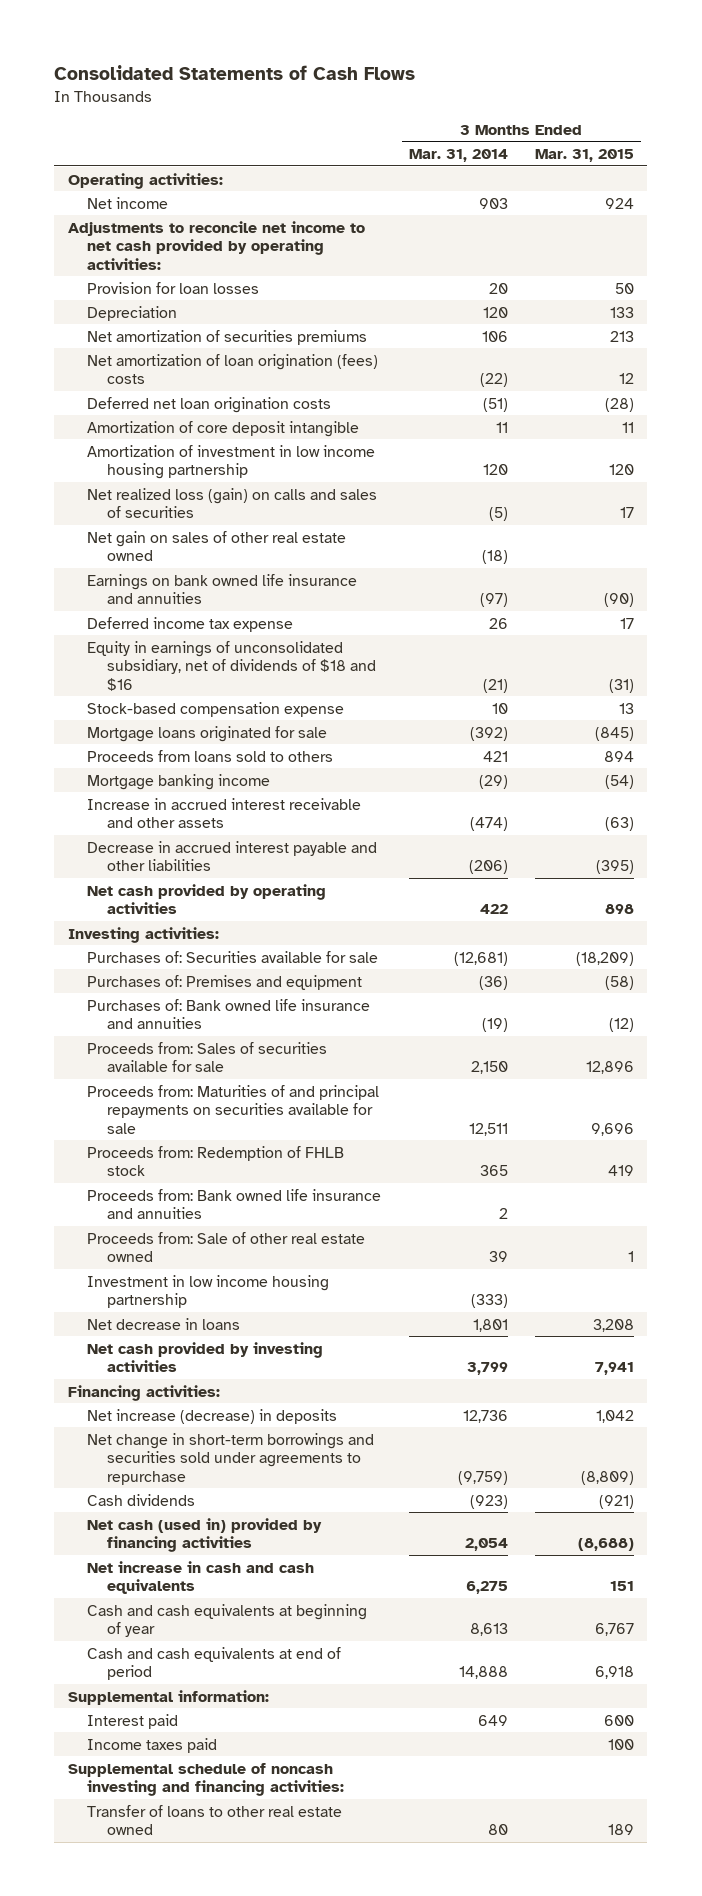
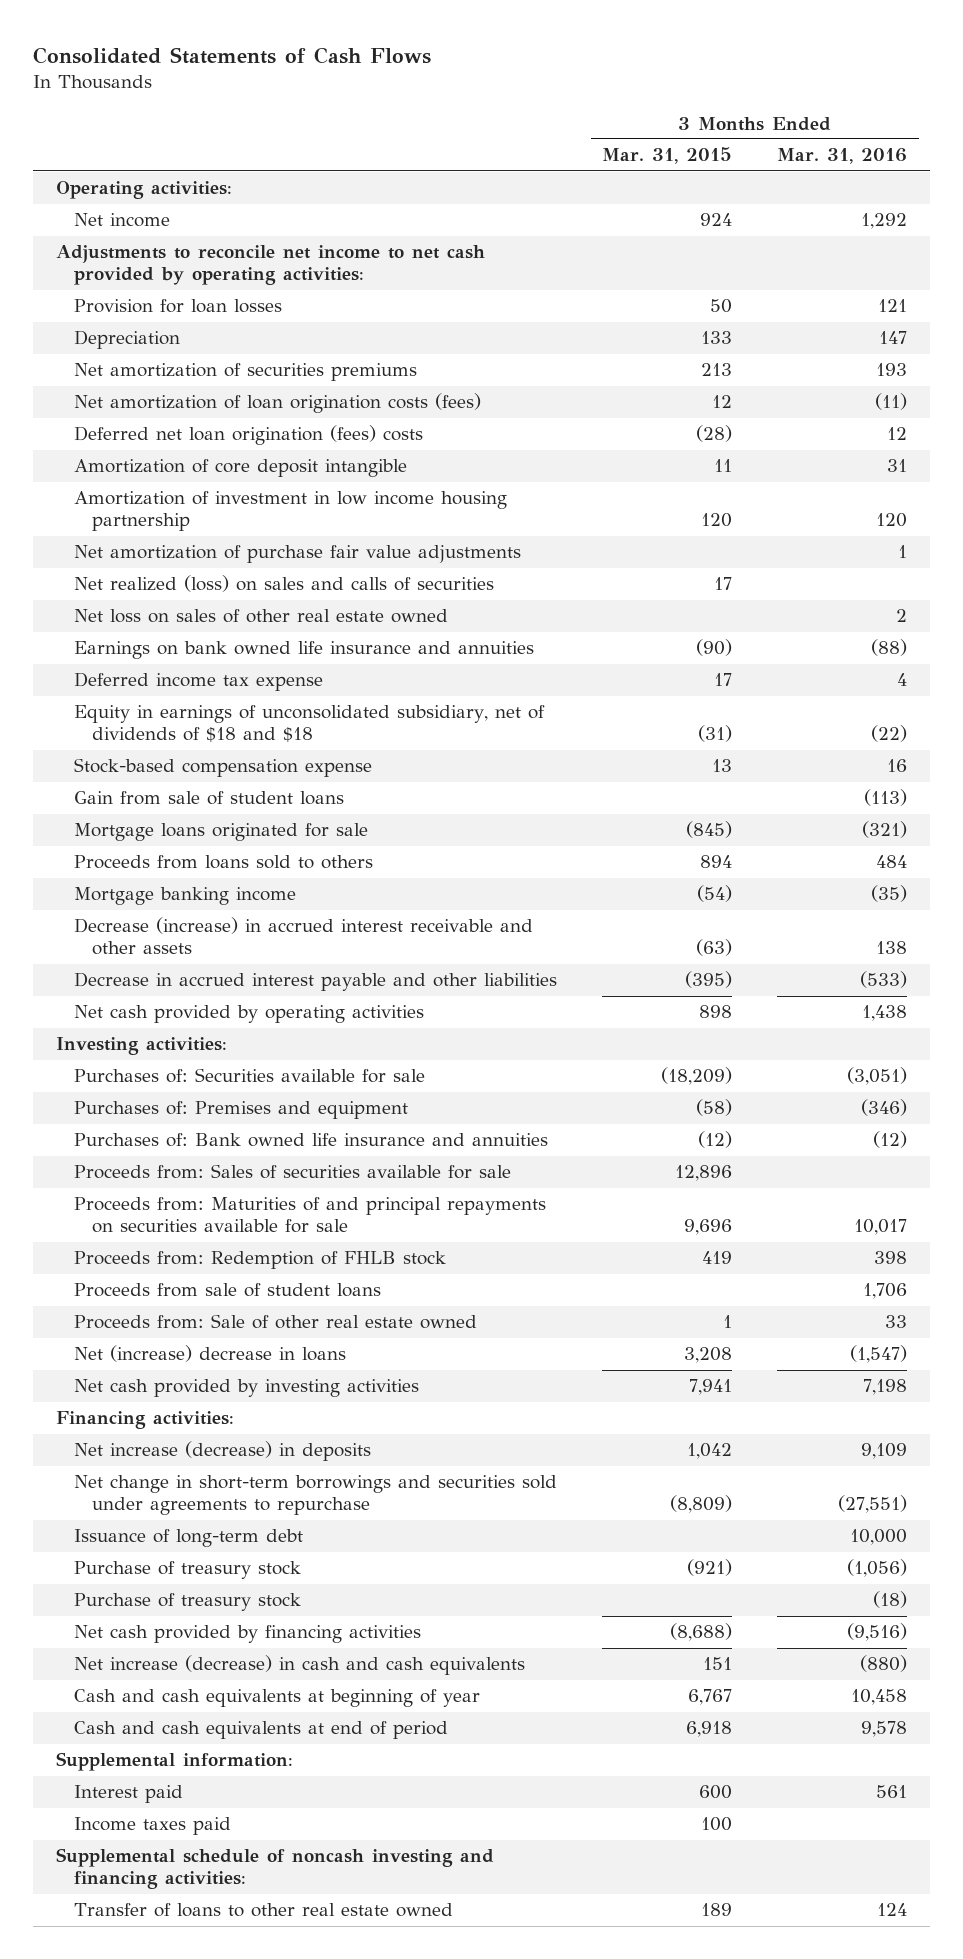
- | 3 Months Ended Mar. 31, 2014 | 3 Months Ended Mar. 31, 2015
+ | 3 Months Ended Mar. 31, 2015 | 3 Months Ended Mar. 31, 2016
- Net amortization of loan origination (fees) costs | (22) | 12
- Deferred net loan origination costs | (51) | (28)
+ Net amortization of loan origination costs (fees) | 12 | (11)
+ Deferred net loan origination (fees) costs | (28) | 12
- Net realized loss (gain) on calls and sales of securities | (5) | 17
- Net gain on sales of other real estate owned | (18) |
+ Net amortization of purchase fair value adjustments | | 1
+ Net realized (loss) on sales and calls of securities | 17 |
+ Net loss on sales of other real estate owned | | 2
- Equity in earnings of unconsolidated subsidiary, net of dividends of $18 and $16 | (21) | (31)
+ Equity in earnings of unconsolidated subsidiary, net of dividends of $18 and $18 | (31) | (22)
+ Gain from sale of student loans | | (113)
- Increase in accrued interest receivable and other assets | (474) | (63)
+ Decrease (increase) in accrued interest receivable and other assets | (63) | 138
- Proceeds from: Bank owned life insurance and annuities | 2 |
+ Proceeds from sale of student loans | | 1,706
- Investment in low income housing partnership | (333) |
- Net decrease in loans | 1,801 | 3,208
+ Net (increase) decrease in loans | 3,208 | (1,547)
- Cash dividends | (923) | (921)
- Net cash (used in) provided by financing activities | 2,054 | (8,688)
- Net increase in cash and cash equivalents | 6,275 | 151
+ Issuance of long-term debt | | 10,000
+ Purchase of treasury stock | (921) | (1,056)
+ Purchase of treasury stock | | (18)
+ Net cash provided by financing activities | (8,688) | (9,516)
+ Net increase (decrease) in cash and cash equivalents | 151 | (880)

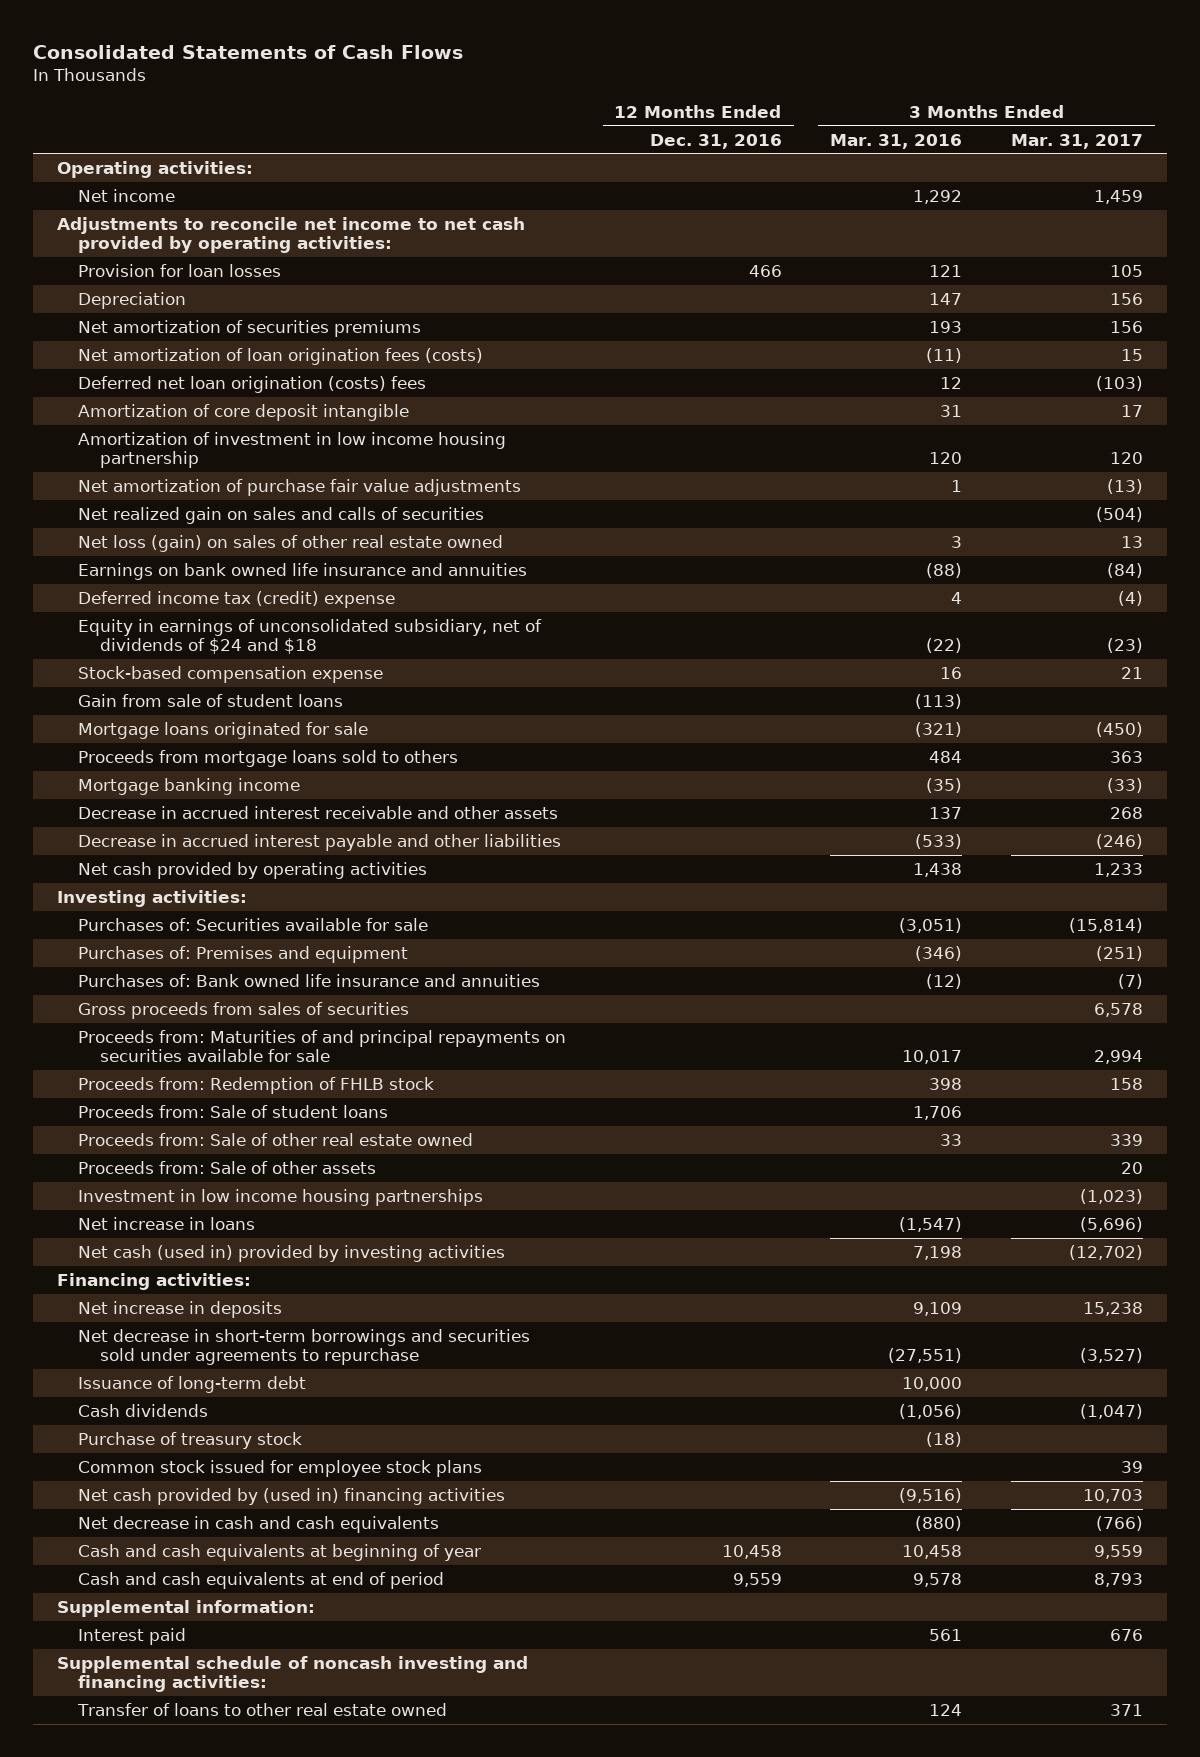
- | 3 Months Ended Mar. 31, 2015 | 3 Months Ended Mar. 31, 2016
+ | 12 Months Ended Dec. 31, 2016 | 3 Months Ended Mar. 31, 2016 | 3 Months Ended Mar. 31, 2017
- Net amortization of loan origination costs (fees) | 12 | (11)
- Deferred net loan origination (fees) costs | (28) | 12
+ Net amortization of loan origination fees (costs) | | (11) | 15
+ Deferred net loan origination (costs) fees | | 12 | (103)
- Net realized (loss) on sales and calls of securities | 17 |
- Net loss on sales of other real estate owned | | 2
+ Net realized gain on sales and calls of securities | | | (504)
+ Net loss (gain) on sales of other real estate owned | | 3 | 13
- Deferred income tax expense | 17 | 4
- Equity in earnings of unconsolidated subsidiary, net of dividends of $18 and $18 | (31) | (22)
+ Deferred income tax (credit) expense | | 4 | (4)
+ Equity in earnings of unconsolidated subsidiary, net of dividends of $24 and $18 | | (22) | (23)
- Proceeds from loans sold to others | 894 | 484
+ Proceeds from mortgage loans sold to others | | 484 | 363
- Decrease (increase) in accrued interest receivable and other assets | (63) | 138
+ Decrease in accrued interest receivable and other assets | | 137 | 268
- Proceeds from: Sales of securities available for sale | 12,896 |
+ Gross proceeds from sales of securities | | | 6,578
- Proceeds from sale of student loans | | 1,706
+ Proceeds from: Sale of student loans | | 1,706 |
- Net (increase) decrease in loans | 3,208 | (1,547)
- Net cash provided by investing activities | 7,941 | 7,198
+ Proceeds from: Sale of other assets | | | 20
+ Investment in low income housing partnerships | | | (1,023)
+ Net increase in loans | | (1,547) | (5,696)
+ Net cash (used in) provided by investing activities | | 7,198 | (12,702)
- Net increase (decrease) in deposits | 1,042 | 9,109
- Net change in short-term borrowings and securities sold under agreements to repurchase | (8,809) | (27,551)
+ Net increase in deposits | | 9,109 | 15,238
+ Net decrease in short-term borrowings and securities sold under agreements to repurchase | | (27,551) | (3,527)
- Purchase of treasury stock | (921) | (1,056)
+ Cash dividends | | (1,056) | (1,047)
- Net cash provided by financing activities | (8,688) | (9,516)
- Net increase (decrease) in cash and cash equivalents | 151 | (880)
+ Common stock issued for employee stock plans | | | 39
+ Net cash provided by (used in) financing activities | | (9,516) | 10,703
+ Net decrease in cash and cash equivalents | | (880) | (766)
- Income taxes paid | 100 |

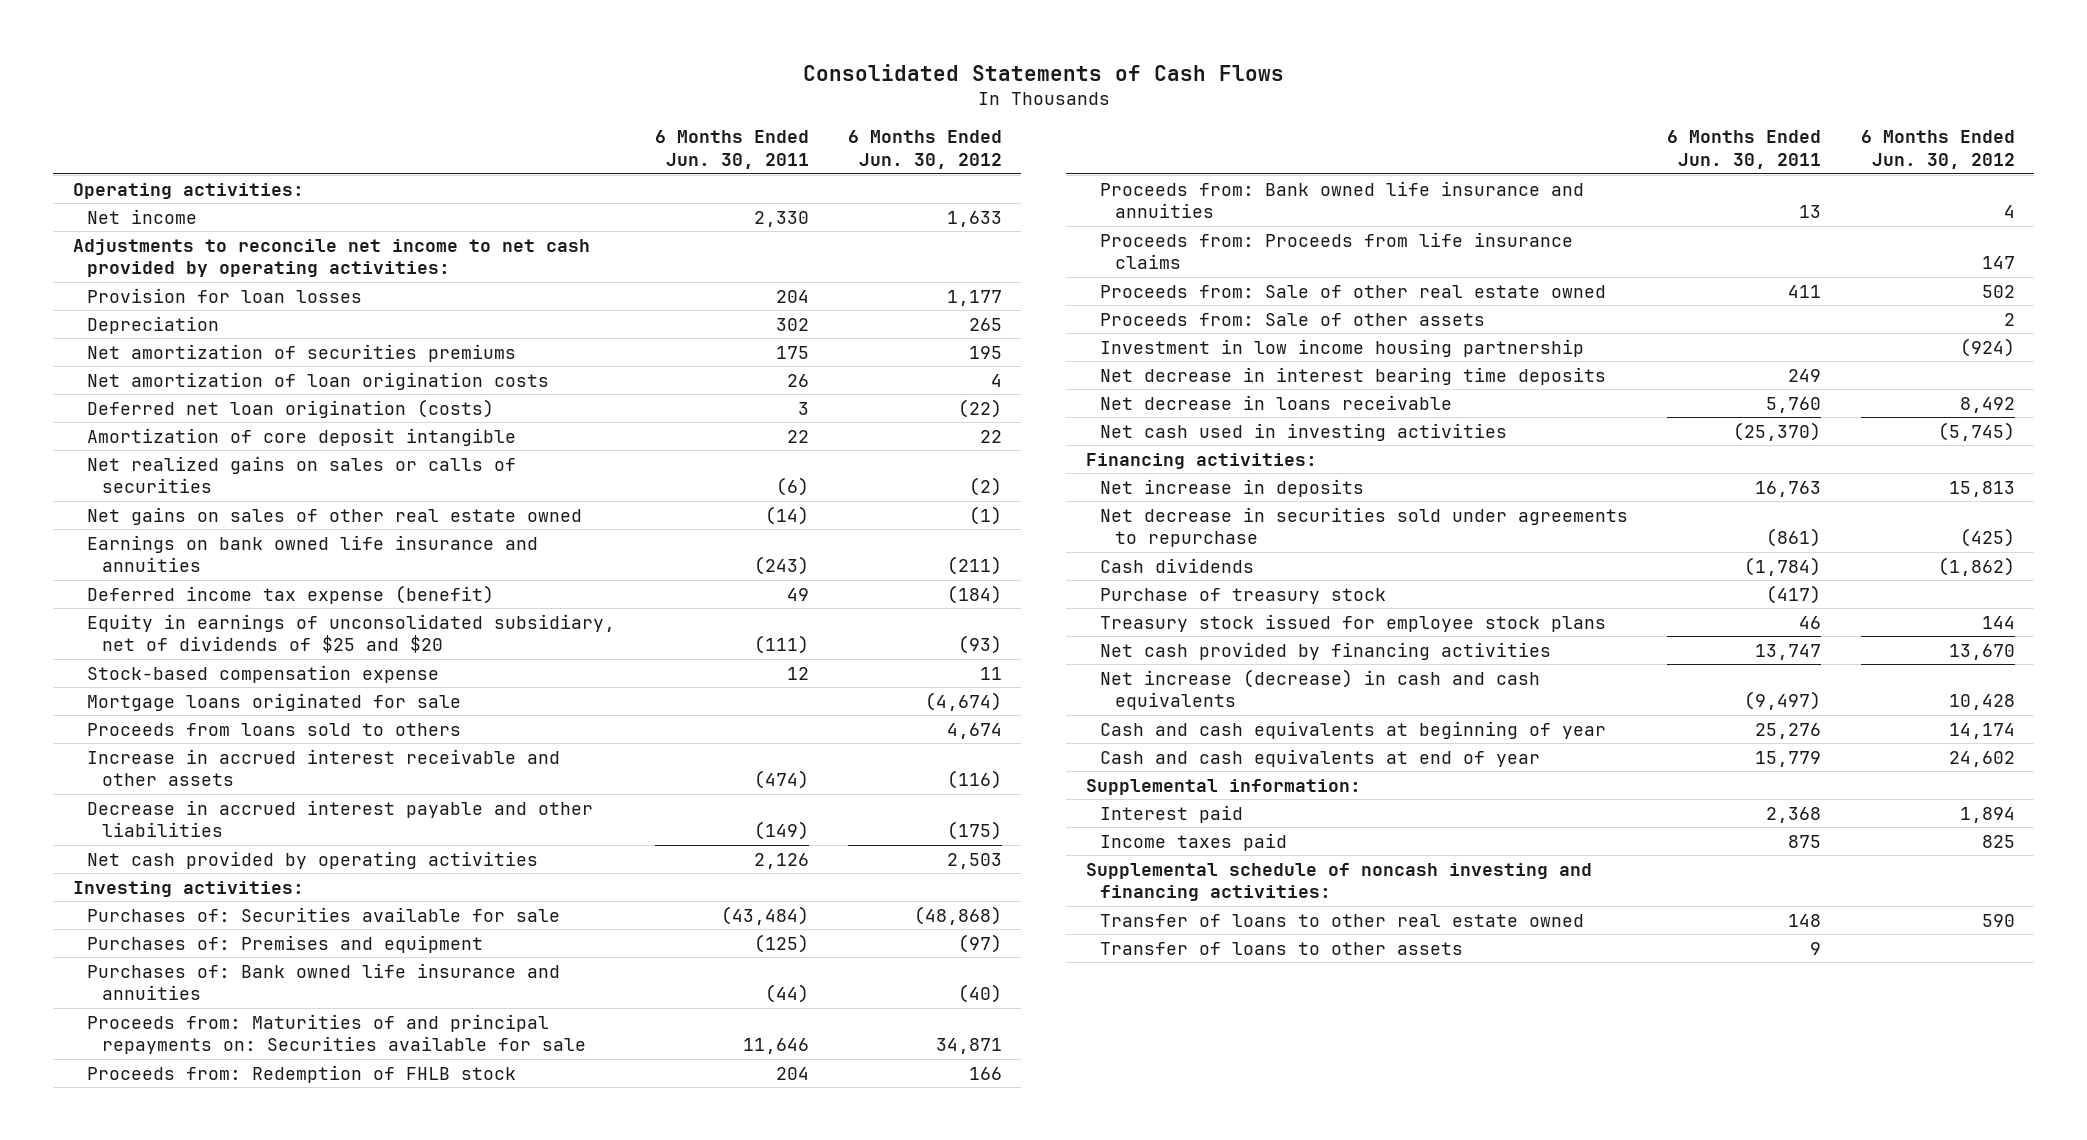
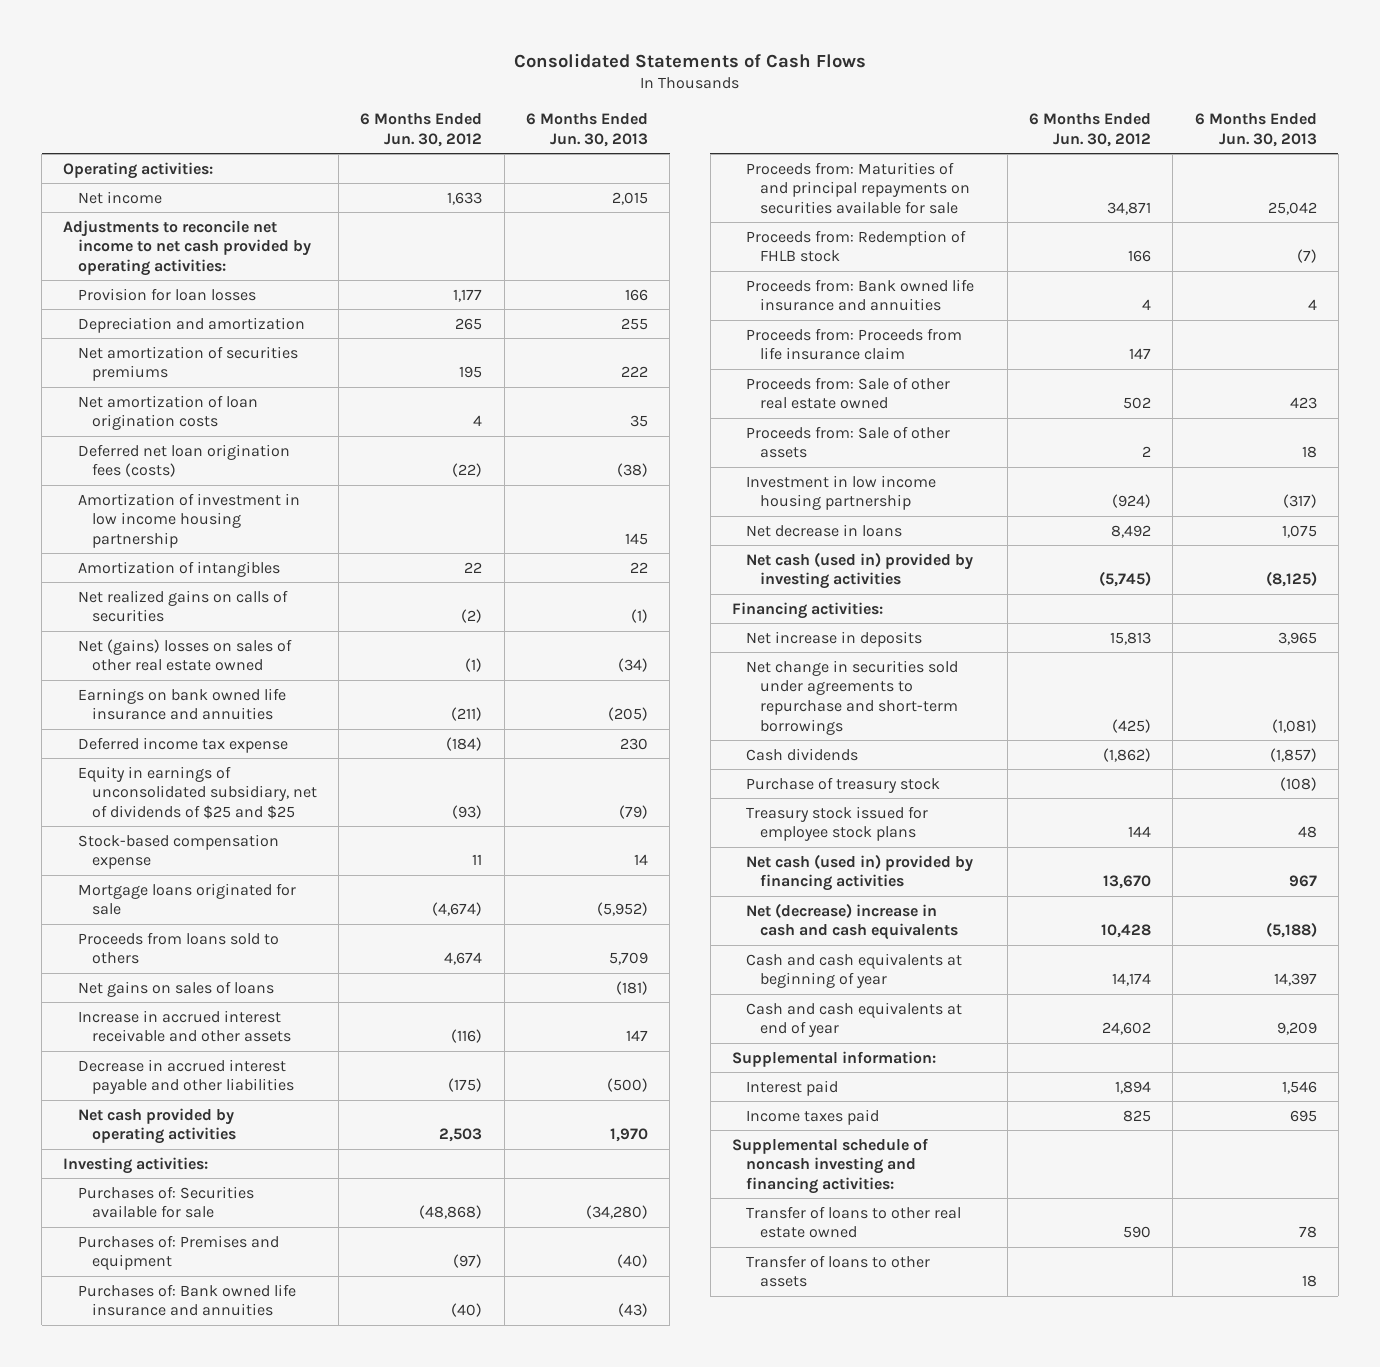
- | 6 Months Ended Jun. 30, 2011 | 6 Months Ended Jun. 30, 2012
+ | 6 Months Ended Jun. 30, 2012 | 6 Months Ended Jun. 30, 2013
- Depreciation | 302 | 265
+ Depreciation and amortization | 265 | 255
- Deferred net loan origination (costs) | 3 | (22)
- Amortization of core deposit intangible | 22 | 22
- Net realized gains on sales or calls of securities | (6) | (2)
- Net gains on sales of other real estate owned | (14) | (1)
+ Deferred net loan origination fees (costs) | (22) | (38)
+ Amortization of investment in low income housing partnership | | 145
+ Amortization of intangibles | 22 | 22
+ Net realized gains on calls of securities | (2) | (1)
+ Net (gains) losses on sales of other real estate owned | (1) | (34)
- Deferred income tax expense (benefit) | 49 | (184)
- Equity in earnings of unconsolidated subsidiary, net of dividends of $25 and $20 | (111) | (93)
+ Deferred income tax expense | (184) | 230
+ Equity in earnings of unconsolidated subsidiary, net of dividends of $25 and $25 | (93) | (79)
+ Net gains on sales of loans | | (181)
- Proceeds from: Maturities of and principal repayments on: Securities available for sale | 11,646 | 34,871
+ Proceeds from: Maturities of and principal repayments on securities available for sale | 34,871 | 25,042
- Proceeds from: Proceeds from life insurance claims | | 147
+ Proceeds from: Proceeds from life insurance claim | 147 |
- Net decrease in interest bearing time deposits | 249 |
- Net decrease in loans receivable | 5,760 | 8,492
- Net cash used in investing activities | (25,370) | (5,745)
+ Net decrease in loans | 8,492 | 1,075
+ Net cash (used in) provided by investing activities | (5,745) | (8,125)
- Net decrease in securities sold under agreements to repurchase | (861) | (425)
+ Net change in securities sold under agreements to repurchase and short-term borrowings | (425) | (1,081)
- Net cash provided by financing activities | 13,747 | 13,670
- Net increase (decrease) in cash and cash equivalents | (9,497) | 10,428
+ Net cash (used in) provided by financing activities | 13,670 | 967
+ Net (decrease) increase in cash and cash equivalents | 10,428 | (5,188)

